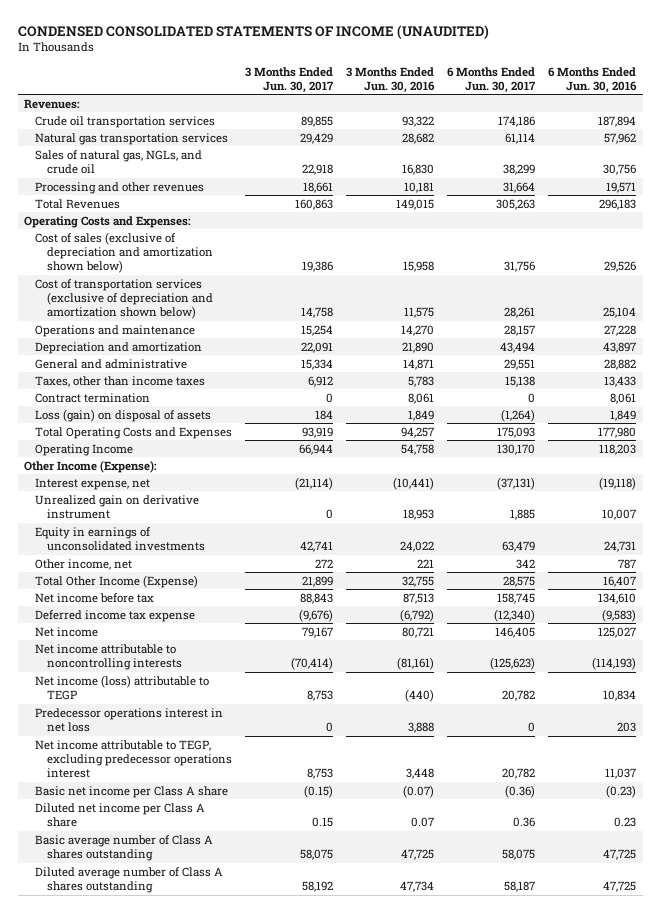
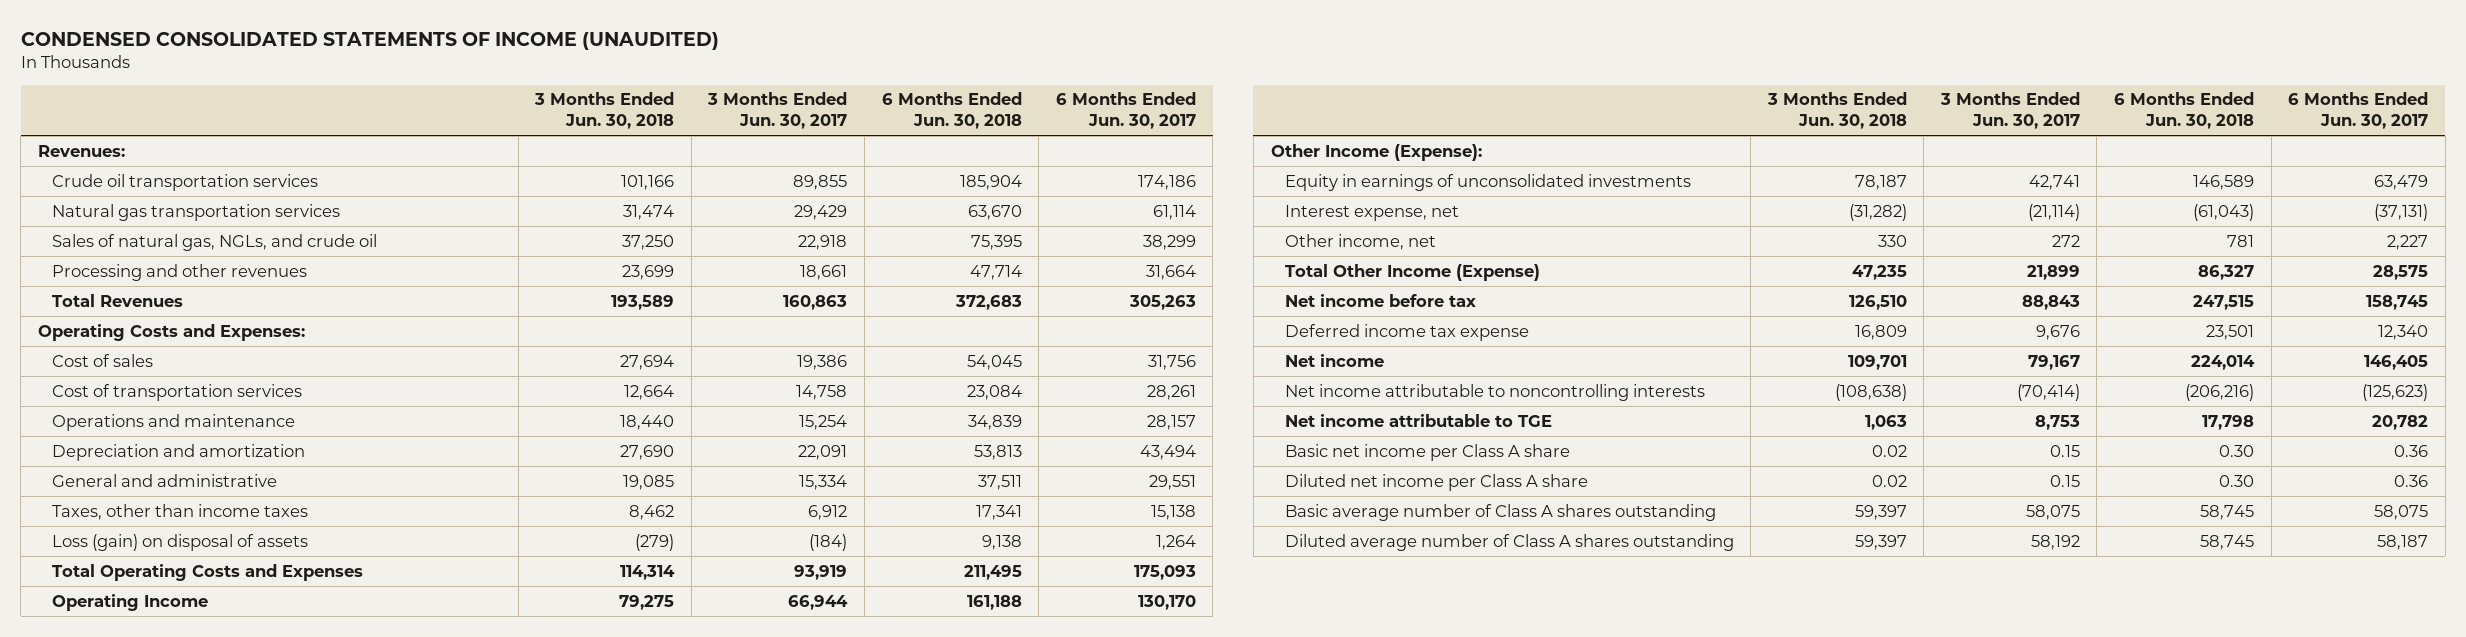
- | 3 Months Ended Jun. 30, 2017 | 3 Months Ended Jun. 30, 2016 | 6 Months Ended Jun. 30, 2017 | 6 Months Ended Jun. 30, 2016
+ | 3 Months Ended Jun. 30, 2018 | 3 Months Ended Jun. 30, 2017 | 6 Months Ended Jun. 30, 2018 | 6 Months Ended Jun. 30, 2017
- Cost of sales (exclusive of depreciation and amortization shown below) | 19,386 | 15,958 | 31,756 | 29,526
- Cost of transportation services (exclusive of depreciation and amortization shown below) | 14,758 | 11,575 | 28,261 | 25,104
+ Cost of sales | 27,694 | 19,386 | 54,045 | 31,756
+ Cost of transportation services | 12,664 | 14,758 | 23,084 | 28,261
- Contract termination | 0 | 8,061 | 0 | 8,061
- Loss (gain) on disposal of assets | 184 | 1,849 | (1,264) | 1,849
+ Loss (gain) on disposal of assets | (279) | (184) | 9,138 | 1,264
- Unrealized gain on derivative instrument | 0 | 18,953 | 1,885 | 10,007
- Other income, net | 272 | 221 | 342 | 787
moved down: Interest expense, net | (31,282) | (21,114) | (61,043) | (37,131)
+ Other income, net | 330 | 272 | 781 | 2,227
- Deferred income tax expense | (9,676) | (6,792) | (12,340) | (9,583)
+ Deferred income tax expense | 16,809 | 9,676 | 23,501 | 12,340
- Net income (loss) attributable to TEGP | 8,753 | (440) | 20,782 | 10,834
- Predecessor operations interest in net loss | 0 | 3,888 | 0 | 203
- Net income attributable to TEGP, excluding predecessor operations interest | 8,753 | 3,448 | 20,782 | 11,037
- Basic net income per Class A share | (0.15) | (0.07) | (0.36) | (0.23)
+ Net income attributable to TGE | 1,063 | 8,753 | 17,798 | 20,782
+ Basic net income per Class A share | 0.02 | 0.15 | 0.30 | 0.36

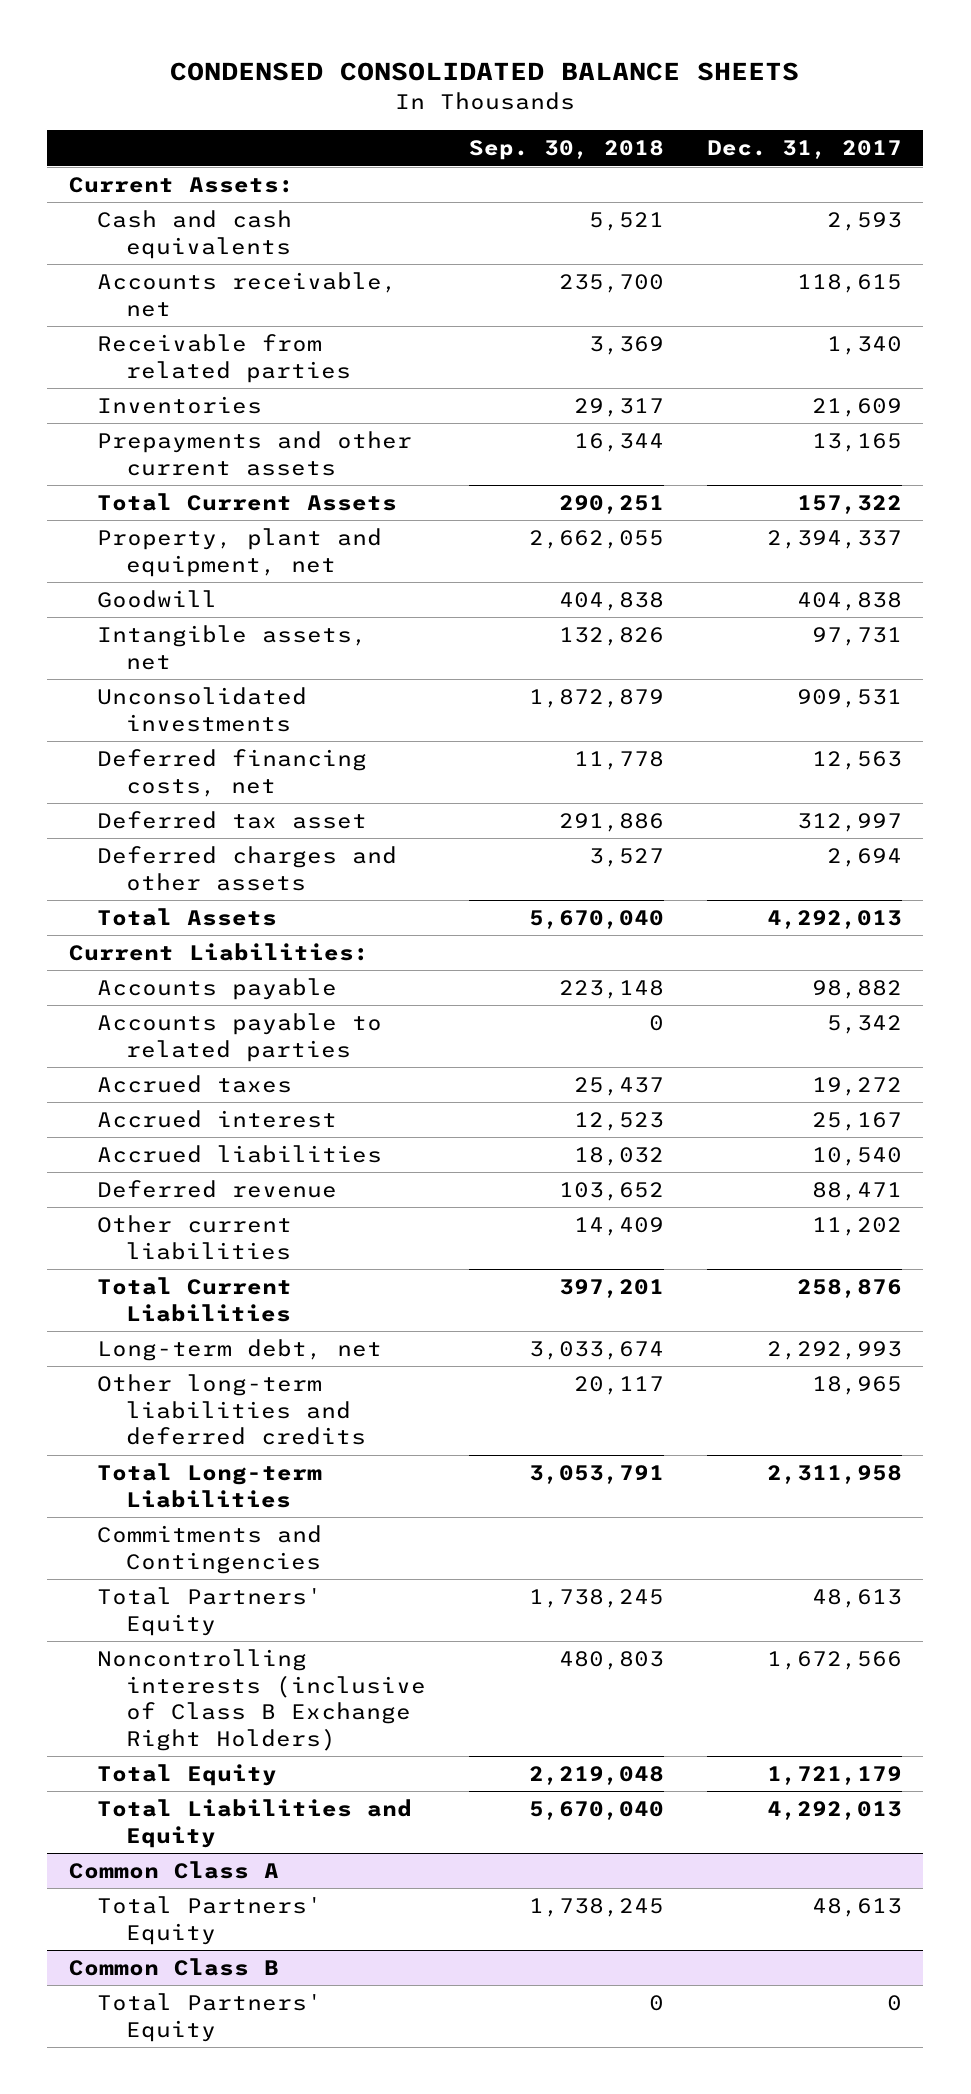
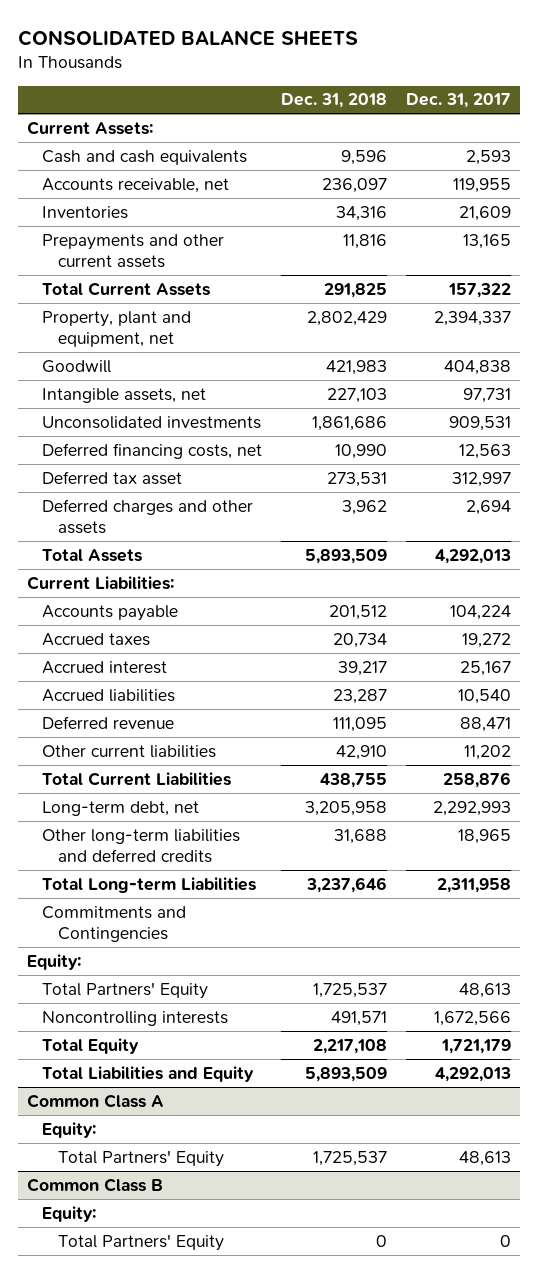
- CONDENSED CONSOLIDATED BALANCE SHEETS
+ CONSOLIDATED BALANCE SHEETS
- | Sep. 30, 2018 | Dec. 31, 2017
+ | Dec. 31, 2018 | Dec. 31, 2017
- Accounts receivable, net | 235,700 | 118,615
- Receivable from related parties | 3,369 | 1,340
+ Accounts receivable, net | 236,097 | 119,955
- Accounts payable | 223,148 | 98,882
- Accounts payable to related parties | 0 | 5,342
+ Accounts payable | 201,512 | 104,224
+ Equity:
- Noncontrolling interests (inclusive of Class B Exchange Right Holders) | 480,803 | 1,672,566
+ Noncontrolling interests | 491,571 | 1,672,566
@ Common Class A
+ Equity:
@ Common Class B
+ Equity:

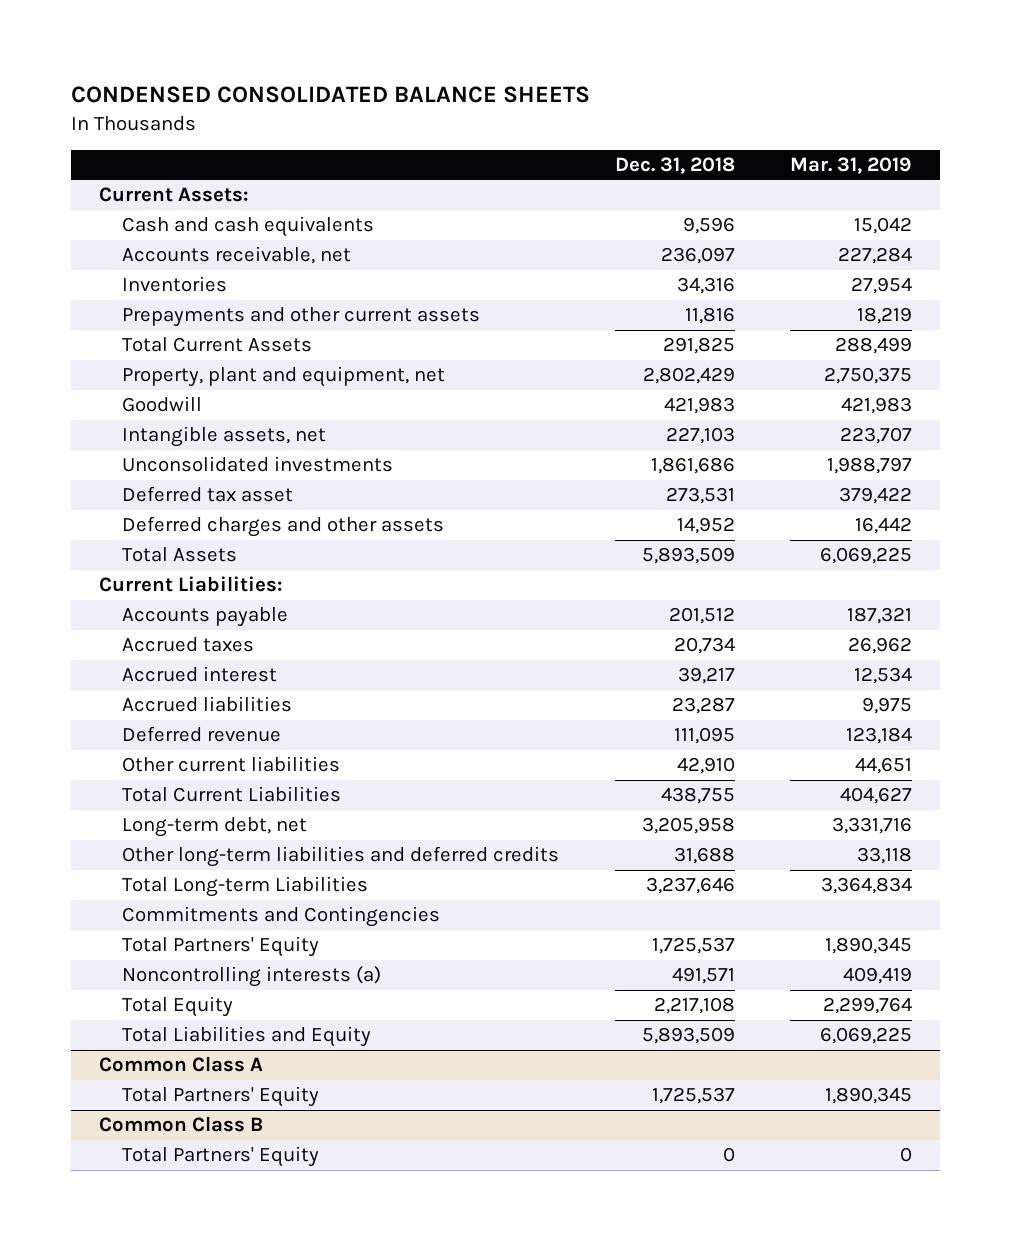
- CONSOLIDATED BALANCE SHEETS
+ CONDENSED CONSOLIDATED BALANCE SHEETS
- | Dec. 31, 2018 | Dec. 31, 2017
+ | Dec. 31, 2018 | Mar. 31, 2019
- Deferred financing costs, net | 10,990 | 12,563
- Deferred charges and other assets | 3,962 | 2,694
+ Deferred charges and other assets | 14,952 | 16,442
- Equity:
- Noncontrolling interests | 491,571 | 1,672,566
+ Noncontrolling interests (a) | 491,571 | 409,419
@ Common Class A
- Equity:
@ Common Class B
- Equity:

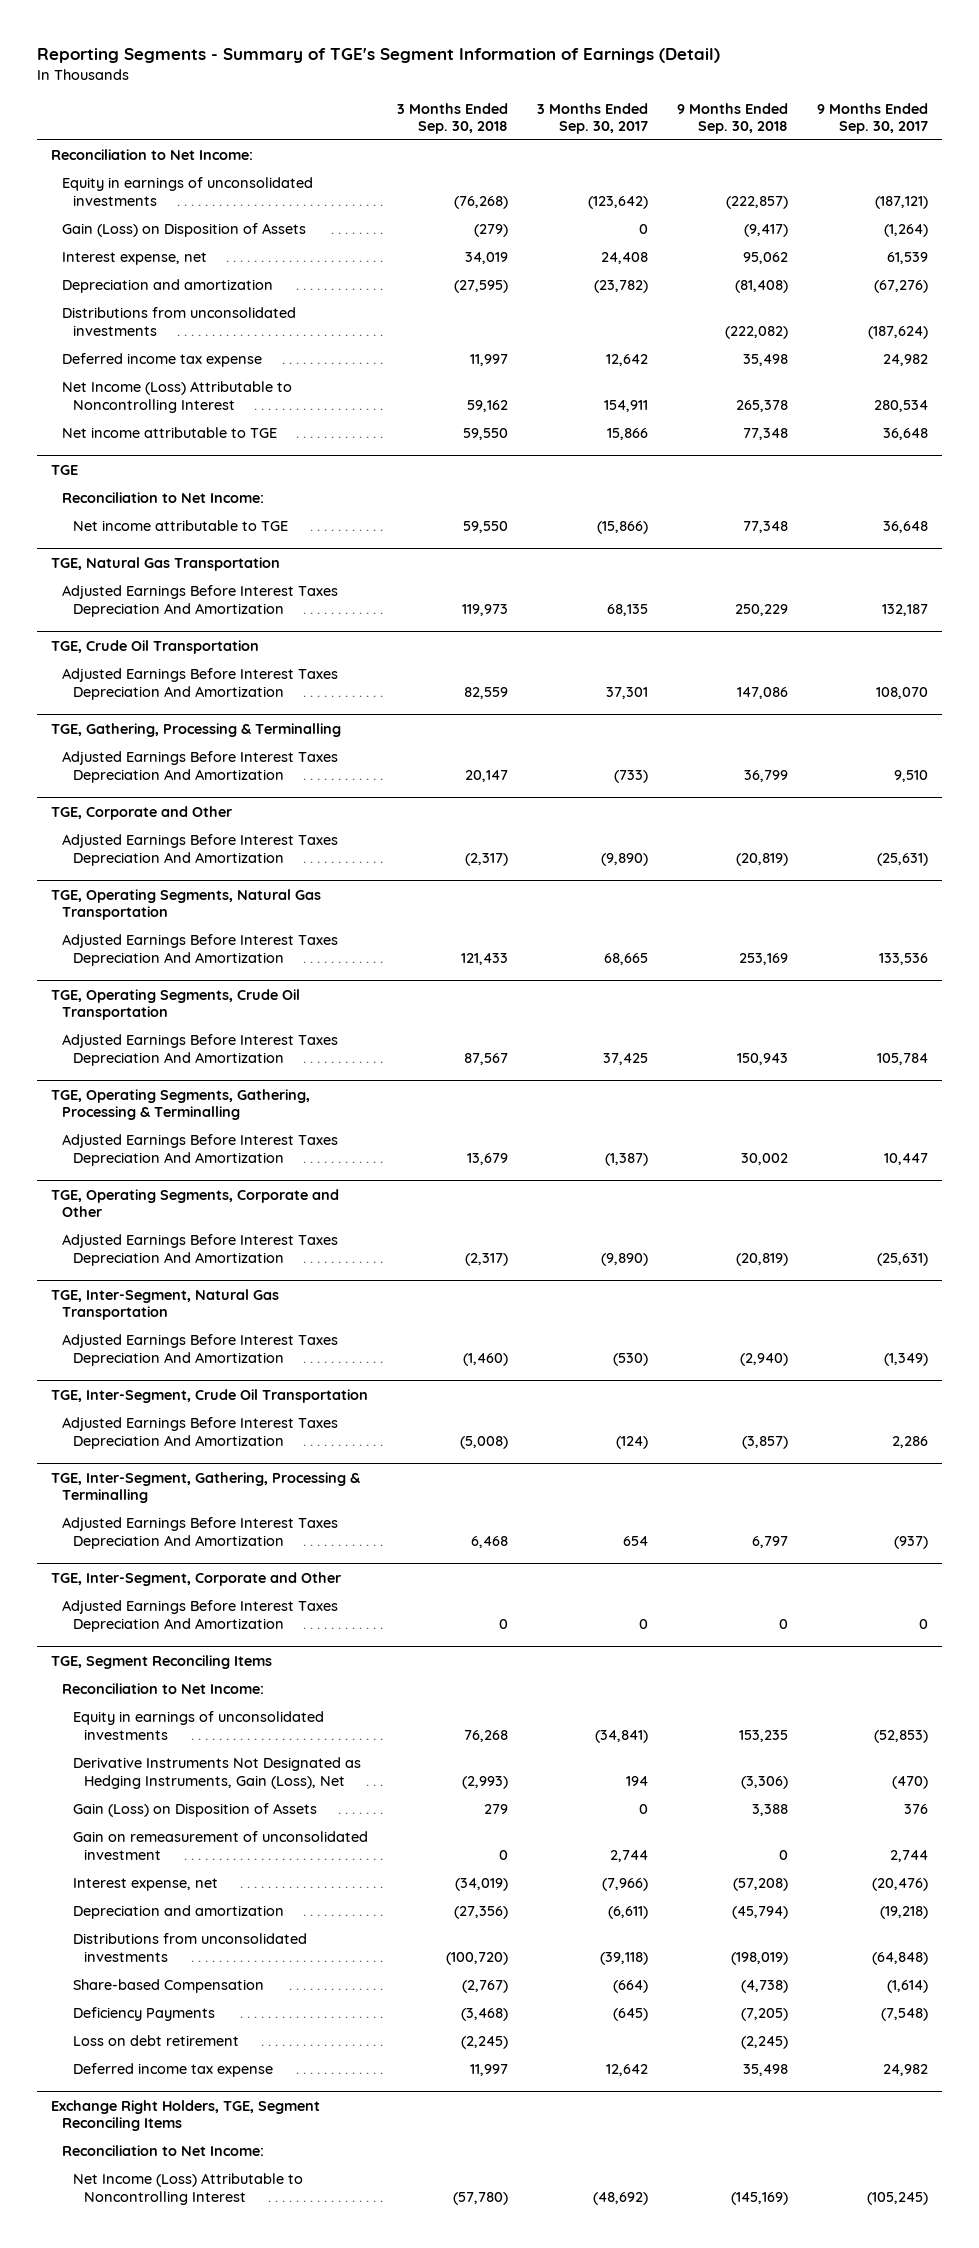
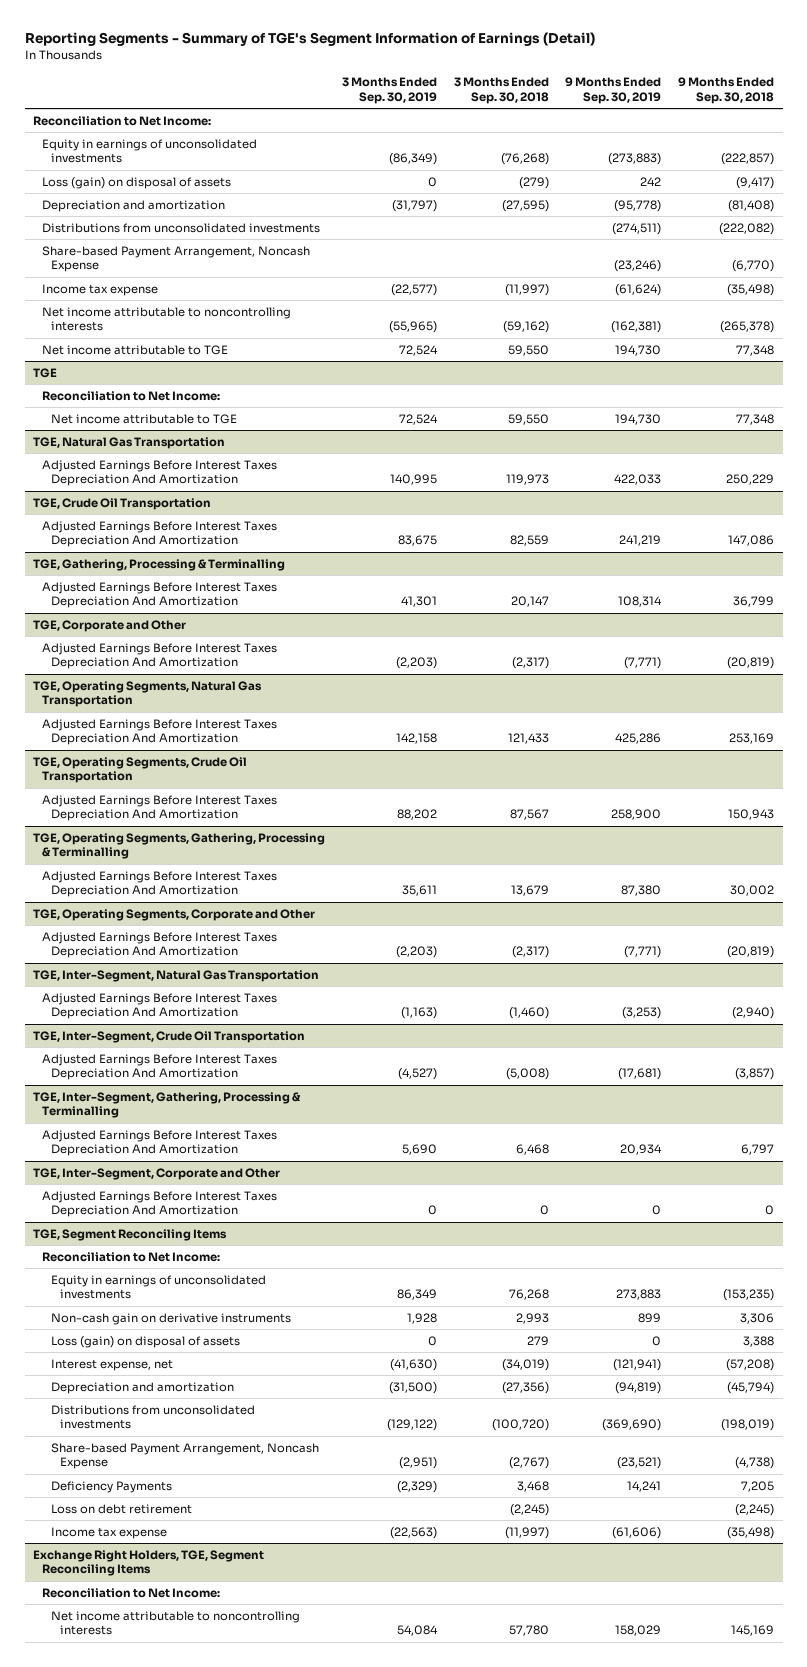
- | 3 Months Ended Sep. 30, 2018 | 3 Months Ended Sep. 30, 2017 | 9 Months Ended Sep. 30, 2018 | 9 Months Ended Sep. 30, 2017
+ | 3 Months Ended Sep. 30, 2019 | 3 Months Ended Sep. 30, 2018 | 9 Months Ended Sep. 30, 2019 | 9 Months Ended Sep. 30, 2018
- Gain (Loss) on Disposition of Assets | (279) | 0 | (9,417) | (1,264)
- Interest expense, net | 34,019 | 24,408 | 95,062 | 61,539
+ Loss (gain) on disposal of assets | 0 | (279) | 242 | (9,417)
- Deferred income tax expense | 11,997 | 12,642 | 35,498 | 24,982
- Net Income (Loss) Attributable to Noncontrolling Interest | 59,162 | 154,911 | 265,378 | 280,534
+ Share-based Payment Arrangement, Noncash Expense | | | (23,246) | (6,770)
+ Income tax expense | (22,577) | (11,997) | (61,624) | (35,498)
+ Net income attributable to noncontrolling interests | (55,965) | (59,162) | (162,381) | (265,378)
@ TGE, Segment Reconciling Items
- Equity in earnings of unconsolidated investments | 76,268 | (34,841) | 153,235 | (52,853)
- Derivative Instruments Not Designated as Hedging Instruments, Gain (Loss), Net | (2,993) | 194 | (3,306) | (470)
- Gain (Loss) on Disposition of Assets | 279 | 0 | 3,388 | 376
- Gain on remeasurement of unconsolidated investment | 0 | 2,744 | 0 | 2,744
+ Equity in earnings of unconsolidated investments | 86,349 | 76,268 | 273,883 | (153,235)
+ Non-cash gain on derivative instruments | 1,928 | 2,993 | 899 | 3,306
+ Loss (gain) on disposal of assets | 0 | 279 | 0 | 3,388
- Share-based Compensation | (2,767) | (664) | (4,738) | (1,614)
- Deficiency Payments | (3,468) | (645) | (7,205) | (7,548)
+ Share-based Payment Arrangement, Noncash Expense | (2,951) | (2,767) | (23,521) | (4,738)
+ Deficiency Payments | (2,329) | 3,468 | 14,241 | 7,205
- Deferred income tax expense | 11,997 | 12,642 | 35,498 | 24,982
+ Income tax expense | (22,563) | (11,997) | (61,606) | (35,498)
@ Exchange Right Holders, TGE, Segment Reconciling Items
- Net Income (Loss) Attributable to Noncontrolling Interest | (57,780) | (48,692) | (145,169) | (105,245)
+ Net income attributable to noncontrolling interests | 54,084 | 57,780 | 158,029 | 145,169

